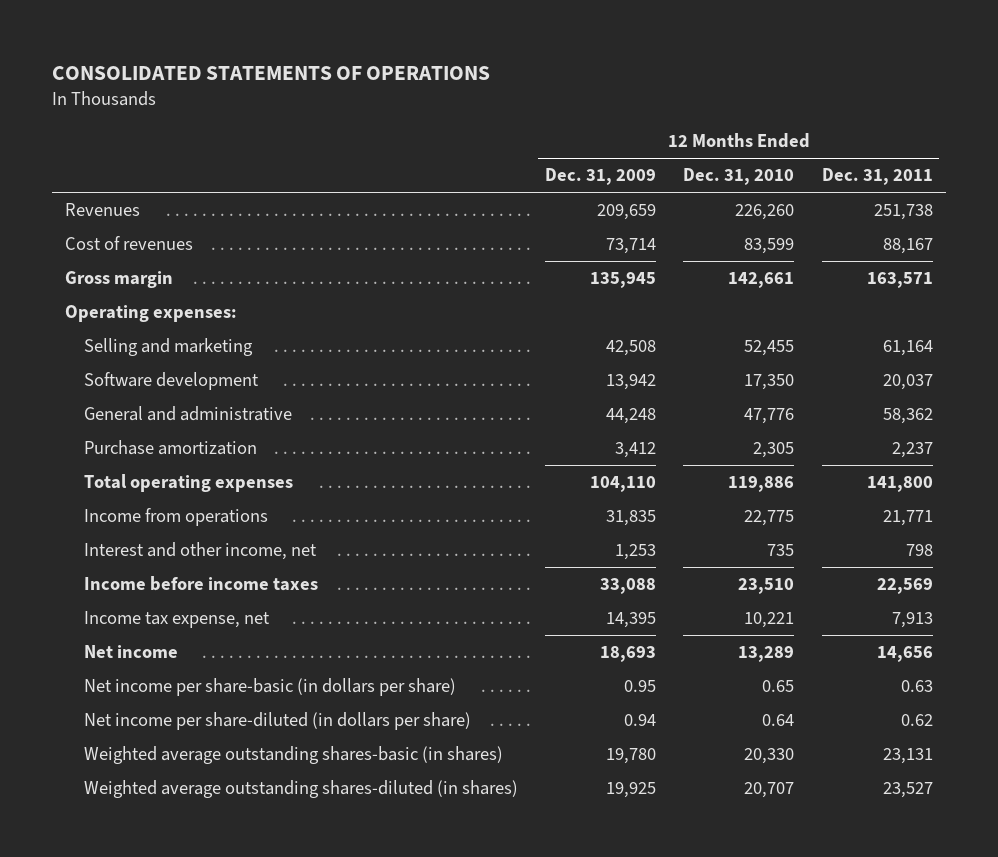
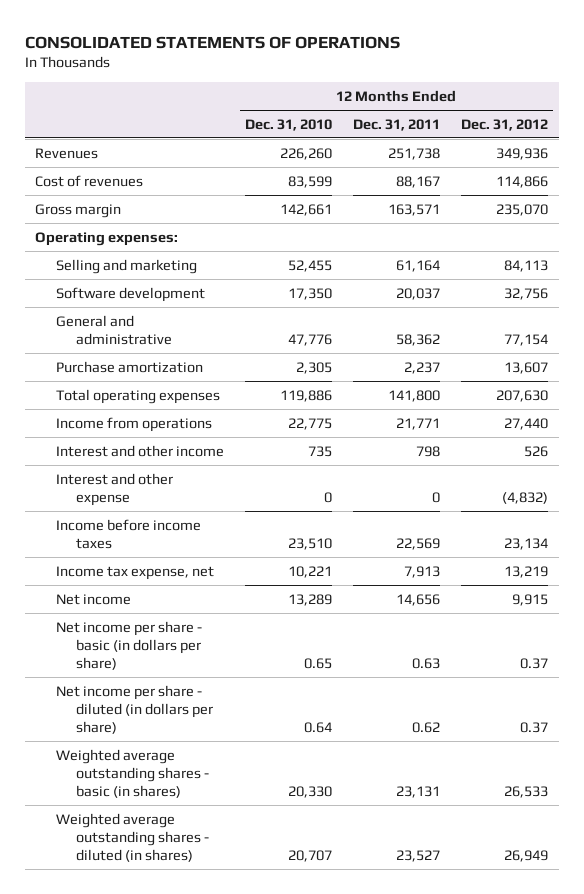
- | 12 Months Ended Dec. 31, 2009 | 12 Months Ended Dec. 31, 2010 | 12 Months Ended Dec. 31, 2011
+ | 12 Months Ended Dec. 31, 2010 | 12 Months Ended Dec. 31, 2011 | 12 Months Ended Dec. 31, 2012
- Interest and other income, net | 1,253 | 735 | 798
+ Interest and other income | 735 | 798 | 526
+ Interest and other expense | 0 | 0 | (4,832)
- Net income per share-basic (in dollars per share) | 0.95 | 0.65 | 0.63
- Net income per share-diluted (in dollars per share) | 0.94 | 0.64 | 0.62
- Weighted average outstanding shares-basic (in shares) | 19,780 | 20,330 | 23,131
- Weighted average outstanding shares-diluted (in shares) | 19,925 | 20,707 | 23,527
+ Net income per share - basic (in dollars per share) | 0.65 | 0.63 | 0.37
+ Net income per share - diluted (in dollars per share) | 0.64 | 0.62 | 0.37
+ Weighted average outstanding shares - basic (in shares) | 20,330 | 23,131 | 26,533
+ Weighted average outstanding shares - diluted (in shares) | 20,707 | 23,527 | 26,949

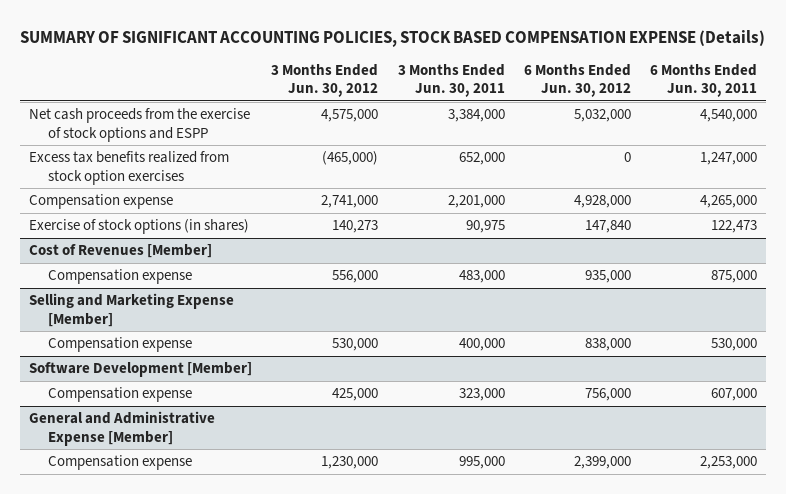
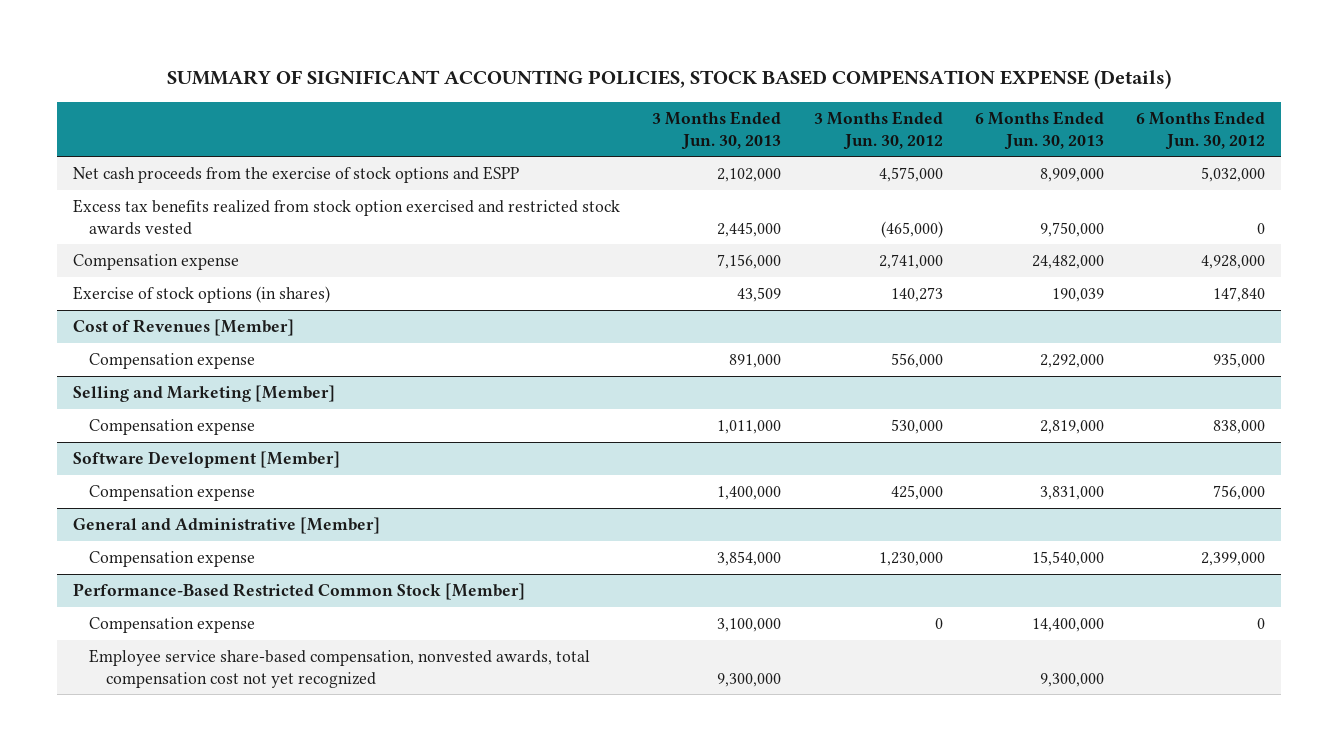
- | 3 Months Ended Jun. 30, 2012 | 3 Months Ended Jun. 30, 2011 | 6 Months Ended Jun. 30, 2012 | 6 Months Ended Jun. 30, 2011
+ | 3 Months Ended Jun. 30, 2013 | 3 Months Ended Jun. 30, 2012 | 6 Months Ended Jun. 30, 2013 | 6 Months Ended Jun. 30, 2012
- Excess tax benefits realized from stock option exercises | (465,000) | 652,000 | 0 | 1,247,000
+ Excess tax benefits realized from stock option exercised and restricted stock awards vested | 2,445,000 | (465,000) | 9,750,000 | 0
- Selling and Marketing Expense [Member]
+ Selling and Marketing [Member]
- General and Administrative Expense [Member]
+ General and Administrative [Member]
+ Performance-Based Restricted Common Stock [Member]
+ Compensation expense | 3,100,000 | 0 | 14,400,000 | 0
+ Employee service share-based compensation, nonvested awards, total compensation cost not yet recognized | 9,300,000 | | 9,300,000 |

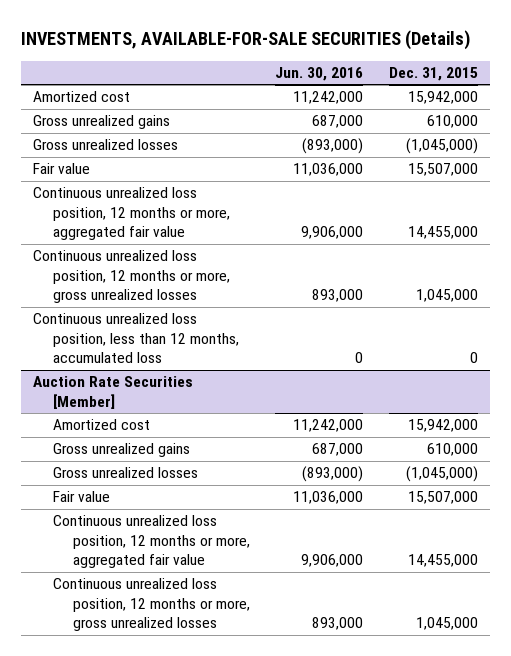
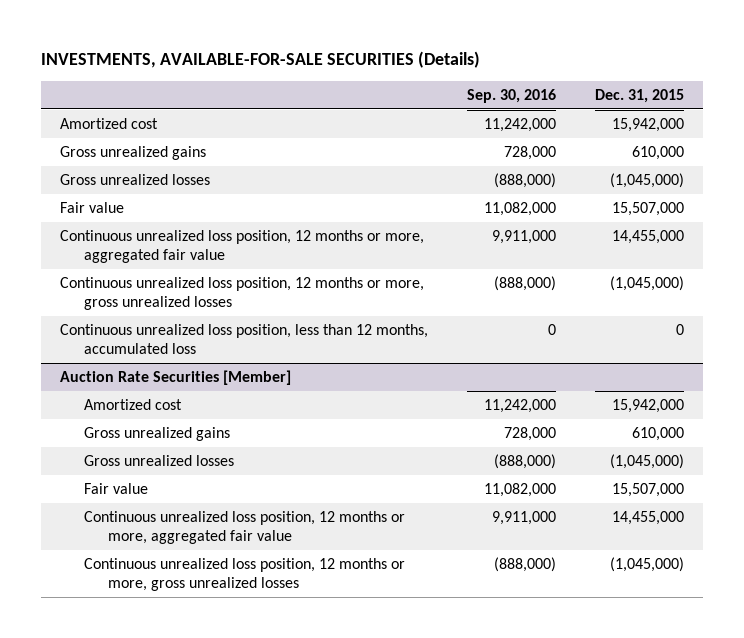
- | Jun. 30, 2016 | Dec. 31, 2015
+ | Sep. 30, 2016 | Dec. 31, 2015
- Continuous unrealized loss position, 12 months or more, gross unrealized losses | 893,000 | 1,045,000
+ Continuous unrealized loss position, 12 months or more, gross unrealized losses | (888,000) | (1,045,000)
@ Auction Rate Securities [Member]
- Continuous unrealized loss position, 12 months or more, gross unrealized losses | 893,000 | 1,045,000
+ Continuous unrealized loss position, 12 months or more, gross unrealized losses | (888,000) | (1,045,000)

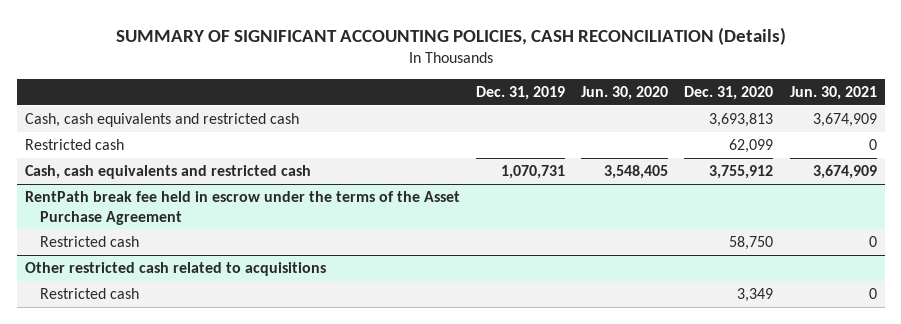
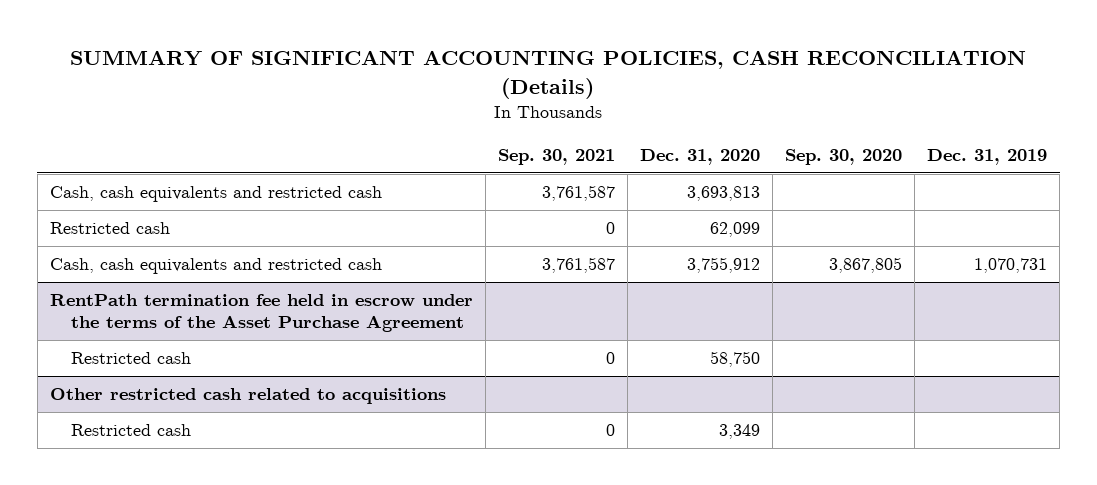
- | Dec. 31, 2019 | Jun. 30, 2020 | Dec. 31, 2020 | Jun. 30, 2021
+ | Sep. 30, 2021 | Dec. 31, 2020 | Sep. 30, 2020 | Dec. 31, 2019
- RentPath break fee held in escrow under the terms of the Asset Purchase Agreement
+ RentPath termination fee held in escrow under the terms of the Asset Purchase Agreement

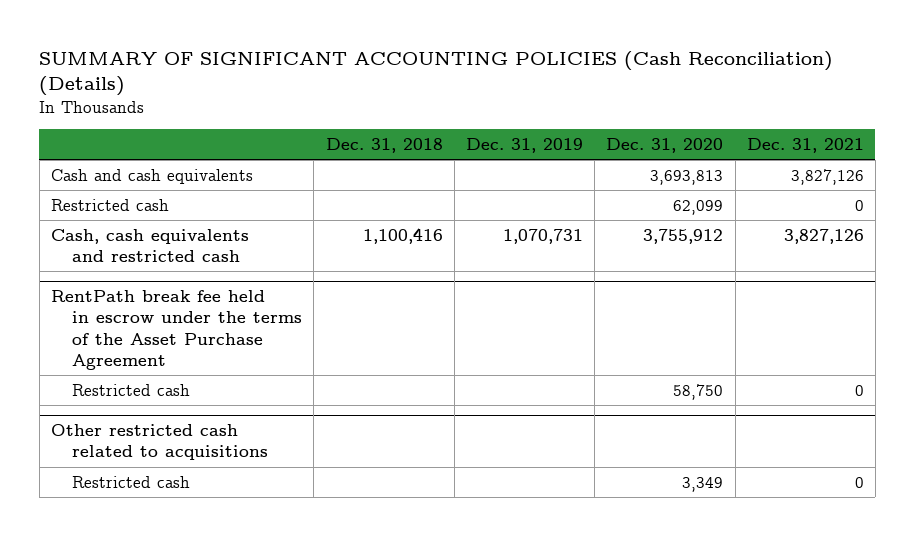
- SUMMARY OF SIGNIFICANT ACCOUNTING POLICIES, CASH RECONCILIATION (Details)
+ SUMMARY OF SIGNIFICANT ACCOUNTING POLICIES (Cash Reconciliation) (Details)
- | Sep. 30, 2021 | Dec. 31, 2020 | Sep. 30, 2020 | Dec. 31, 2019
+ | Dec. 31, 2018 | Dec. 31, 2019 | Dec. 31, 2020 | Dec. 31, 2021
- Cash, cash equivalents and restricted cash | 3,761,587 | 3,693,813 | |
+ Cash and cash equivalents | | | 3,693,813 | 3,827,126
- RentPath termination fee held in escrow under the terms of the Asset Purchase Agreement
+ RentPath break fee held in escrow under the terms of the Asset Purchase Agreement

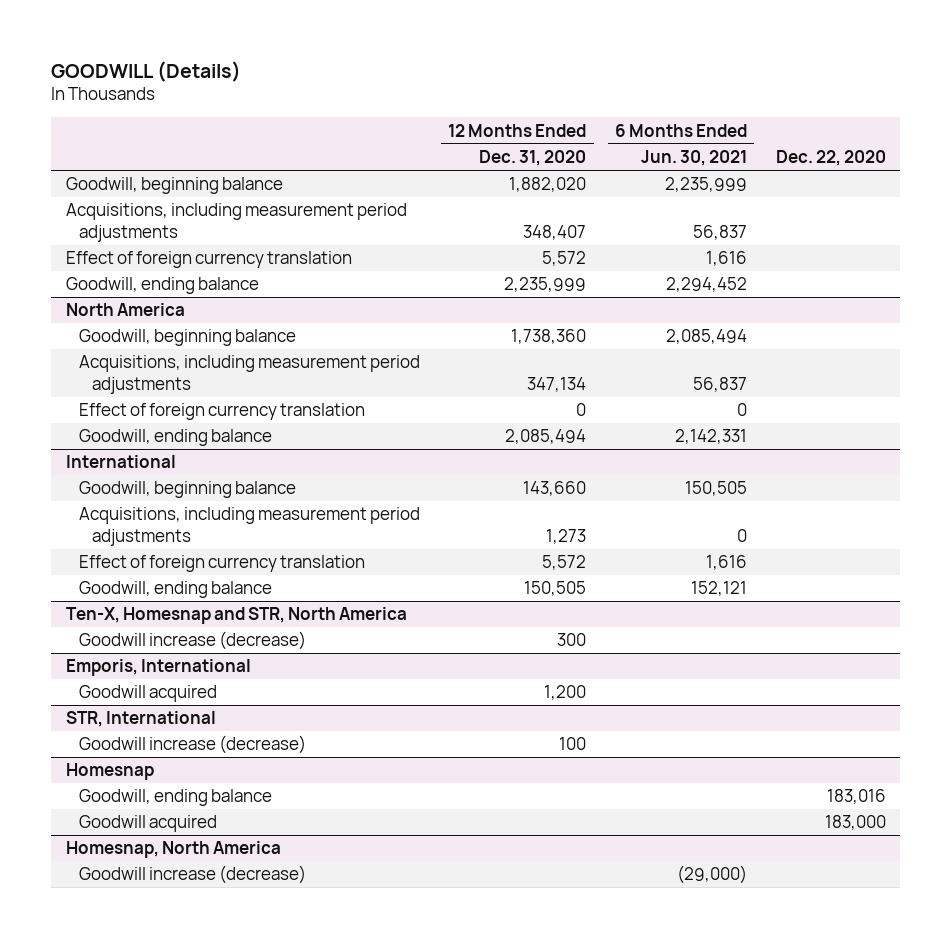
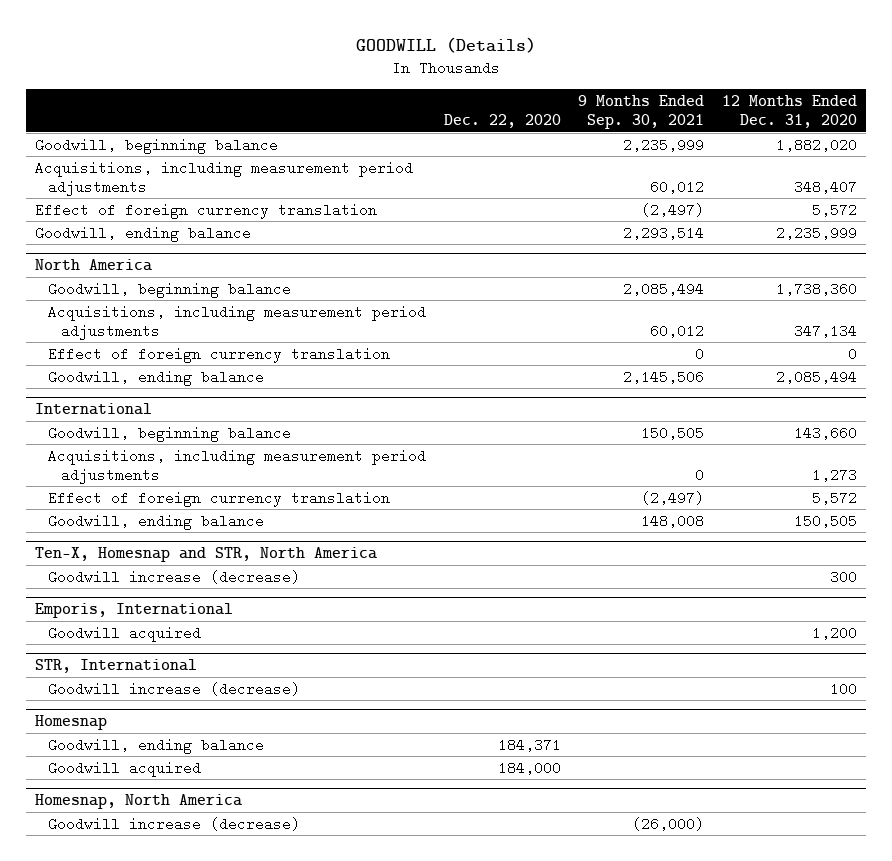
- | 12 Months Ended Dec. 31, 2020 | 6 Months Ended Jun. 30, 2021 | Dec. 22, 2020
+ | Dec. 22, 2020 | 9 Months Ended Sep. 30, 2021 | 12 Months Ended Dec. 31, 2020
@ Homesnap
- Goodwill, ending balance | | | 183,016
- Goodwill acquired | | | 183,000
+ Goodwill, ending balance | 184,371 | |
+ Goodwill acquired | 184,000 | |

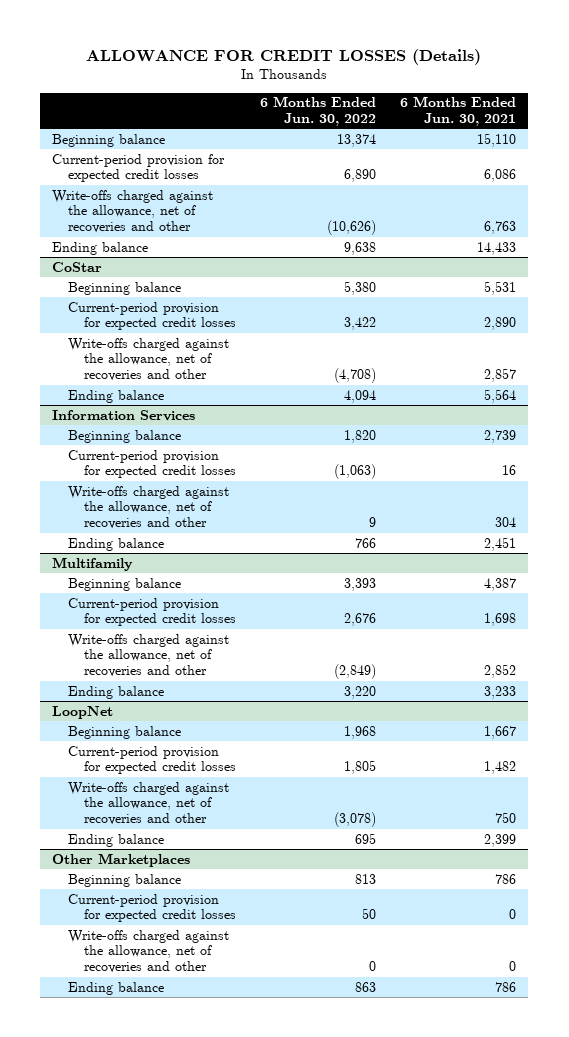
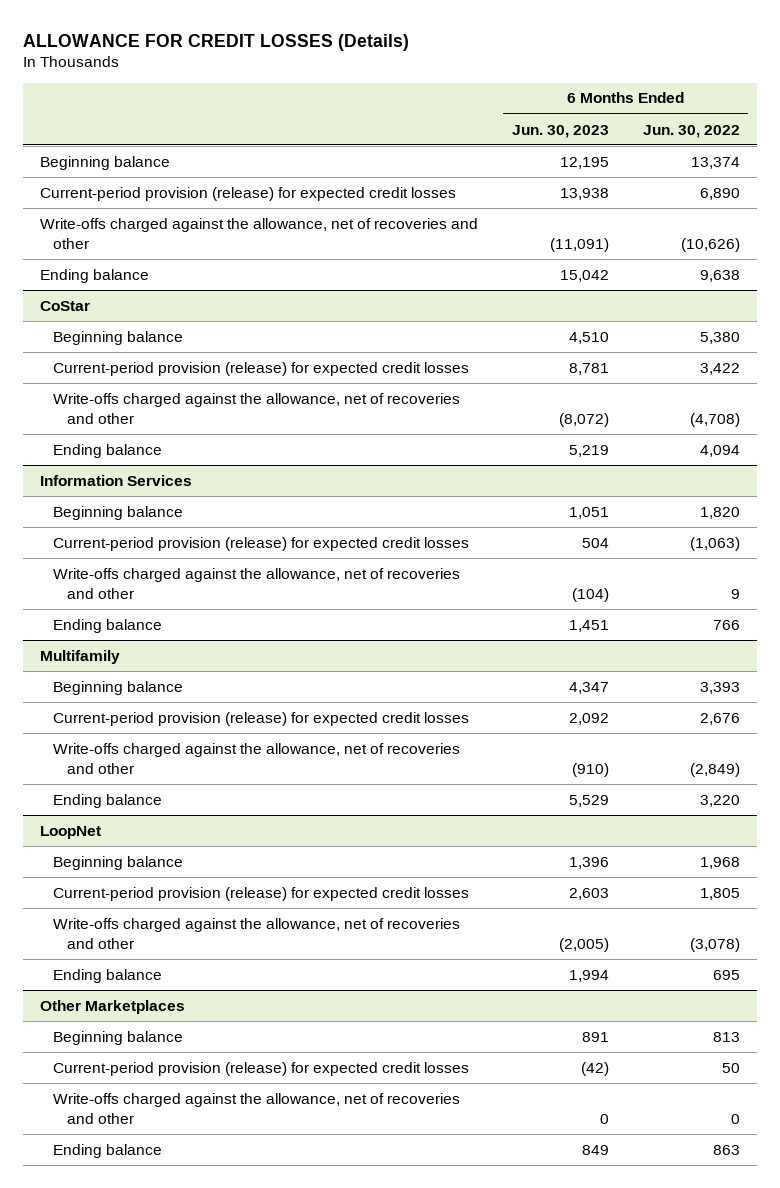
- | 6 Months Ended Jun. 30, 2022 | 6 Months Ended Jun. 30, 2021
+ | 6 Months Ended Jun. 30, 2023 | 6 Months Ended Jun. 30, 2022
- Current-period provision for expected credit losses | 6,890 | 6,086
+ Current-period provision (release) for expected credit losses | 13,938 | 6,890
@ CoStar
- Current-period provision for expected credit losses | 3,422 | 2,890
+ Current-period provision (release) for expected credit losses | 8,781 | 3,422
@ Information Services
- Current-period provision for expected credit losses | (1,063) | 16
+ Current-period provision (release) for expected credit losses | 504 | (1,063)
@ Multifamily
- Current-period provision for expected credit losses | 2,676 | 1,698
+ Current-period provision (release) for expected credit losses | 2,092 | 2,676
@ LoopNet
- Current-period provision for expected credit losses | 1,805 | 1,482
+ Current-period provision (release) for expected credit losses | 2,603 | 1,805
@ Other Marketplaces
- Current-period provision for expected credit losses | 50 | 0
+ Current-period provision (release) for expected credit losses | (42) | 50

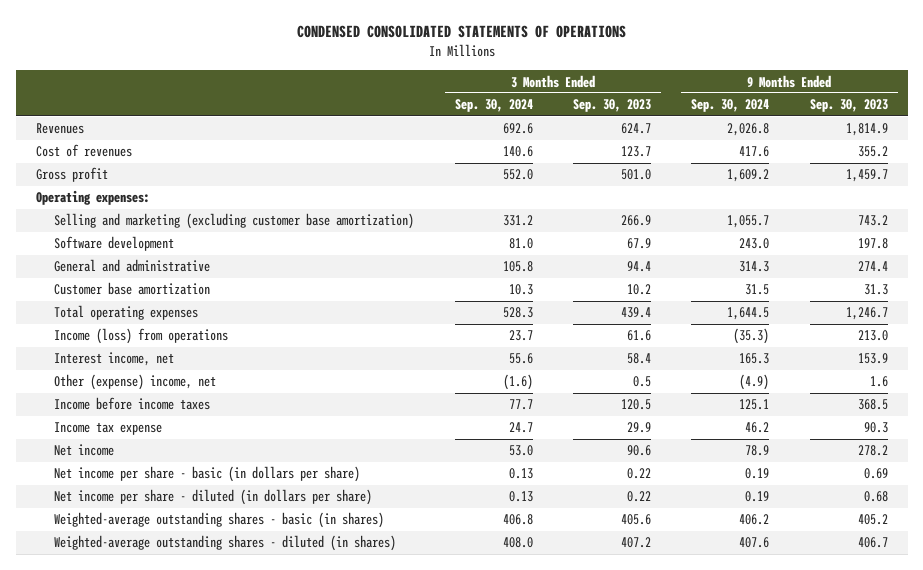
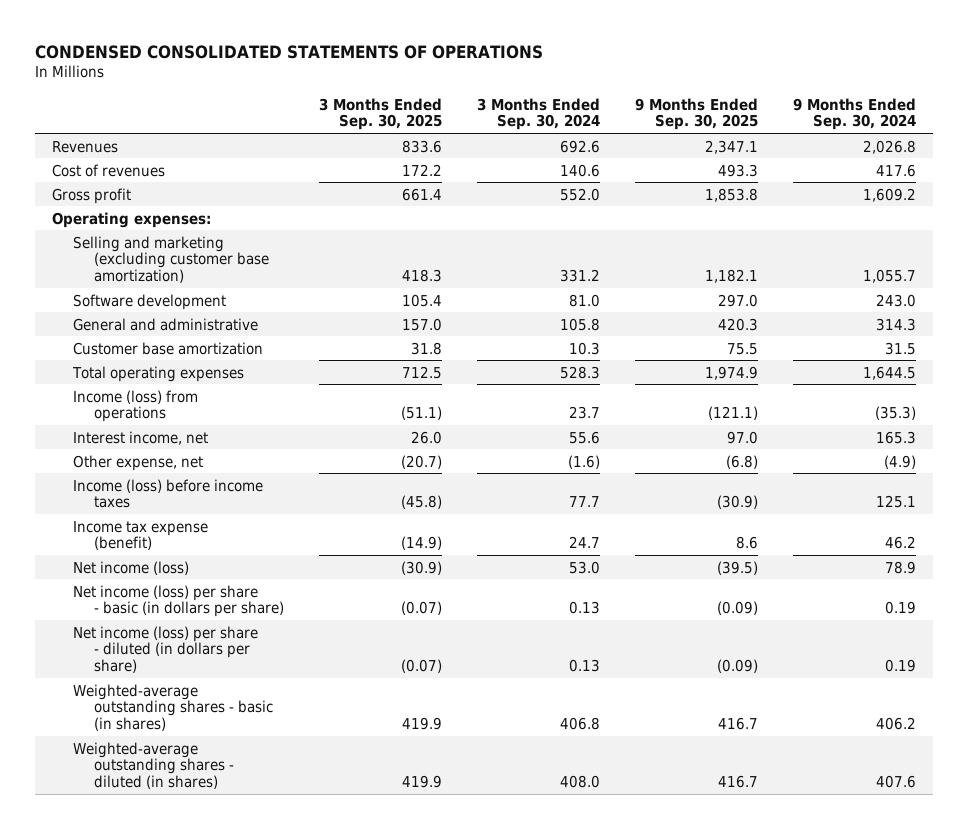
- | 3 Months Ended Sep. 30, 2024 | 3 Months Ended Sep. 30, 2023 | 9 Months Ended Sep. 30, 2024 | 9 Months Ended Sep. 30, 2023
+ | 3 Months Ended Sep. 30, 2025 | 3 Months Ended Sep. 30, 2024 | 9 Months Ended Sep. 30, 2025 | 9 Months Ended Sep. 30, 2024
- Other (expense) income, net | (1.6) | 0.5 | (4.9) | 1.6
- Income before income taxes | 77.7 | 120.5 | 125.1 | 368.5
- Income tax expense | 24.7 | 29.9 | 46.2 | 90.3
- Net income | 53.0 | 90.6 | 78.9 | 278.2
- Net income per share - basic (in dollars per share) | 0.13 | 0.22 | 0.19 | 0.69
- Net income per share - diluted (in dollars per share) | 0.13 | 0.22 | 0.19 | 0.68
+ Other expense, net | (20.7) | (1.6) | (6.8) | (4.9)
+ Income (loss) before income taxes | (45.8) | 77.7 | (30.9) | 125.1
+ Income tax expense (benefit) | (14.9) | 24.7 | 8.6 | 46.2
+ Net income (loss) | (30.9) | 53.0 | (39.5) | 78.9
+ Net income (loss) per share - basic (in dollars per share) | (0.07) | 0.13 | (0.09) | 0.19
+ Net income (loss) per share - diluted (in dollars per share) | (0.07) | 0.13 | (0.09) | 0.19

